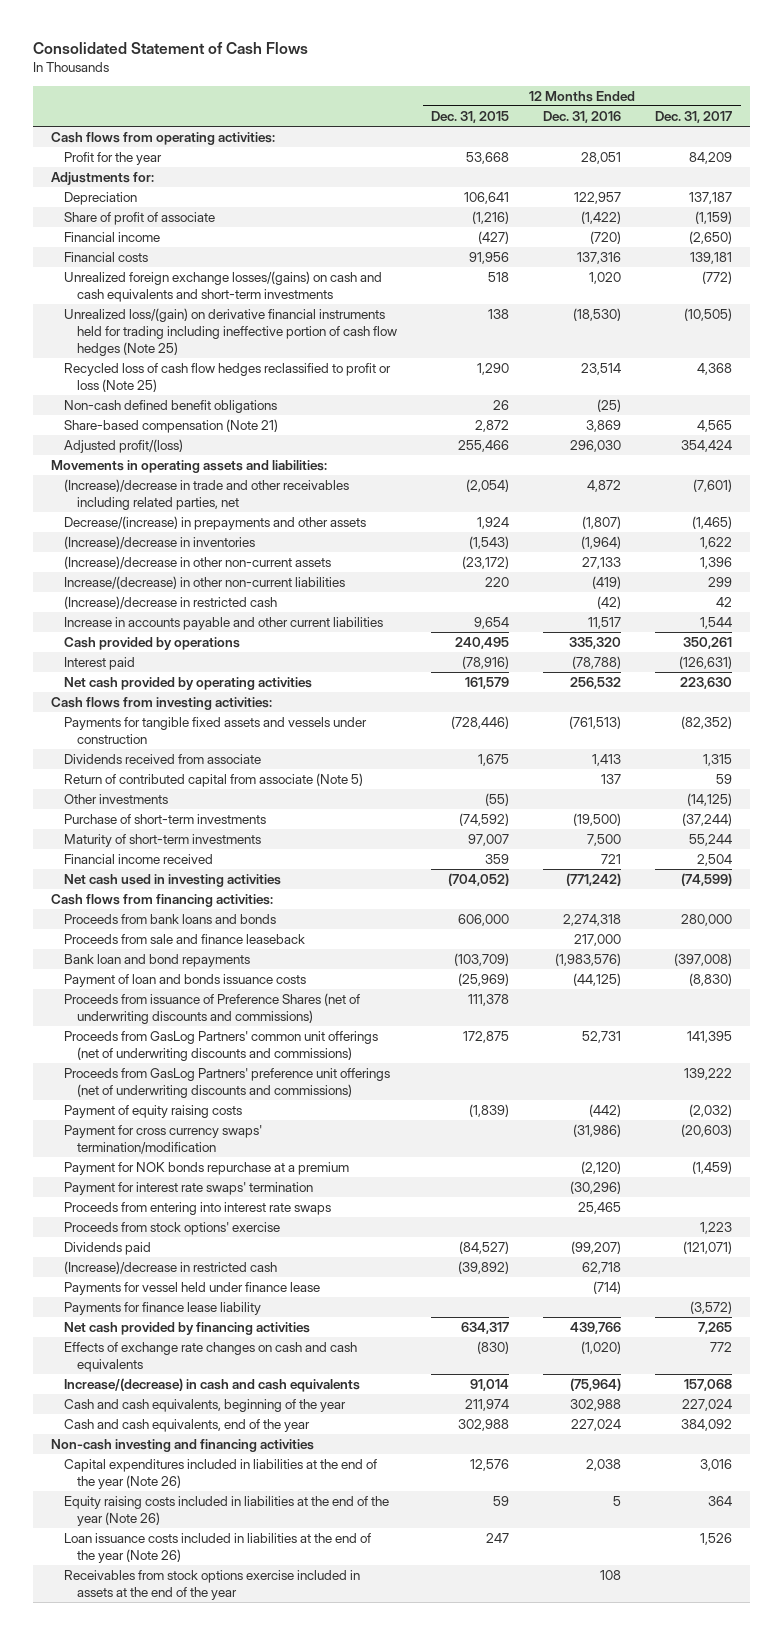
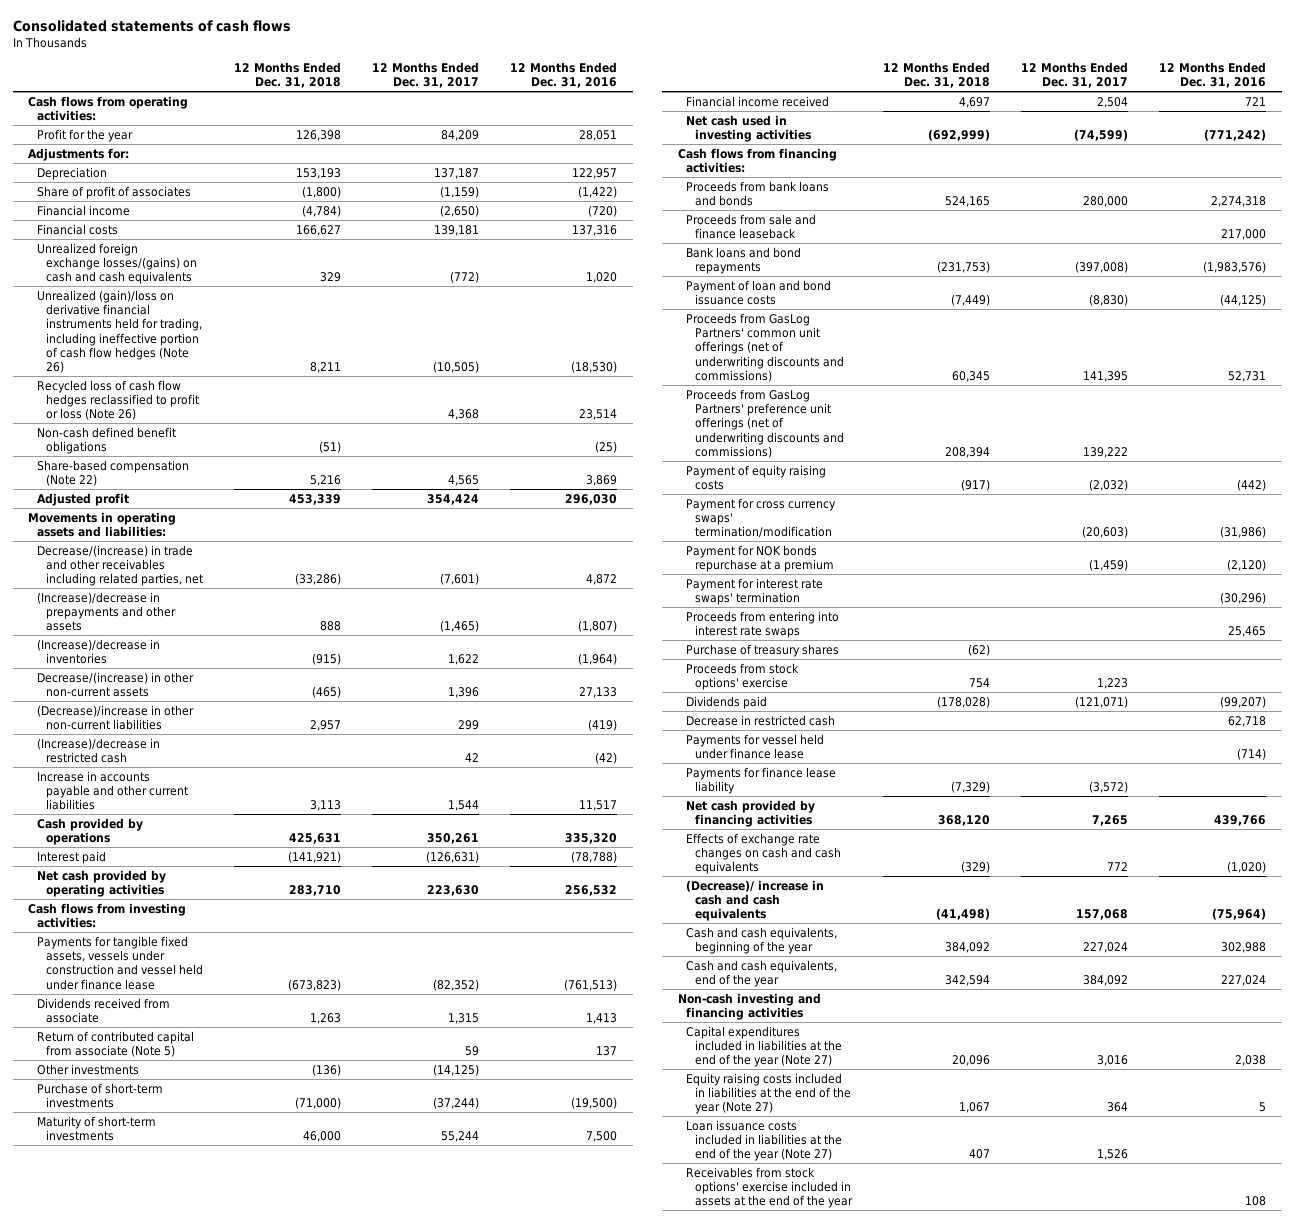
- Consolidated Statement of Cash Flows
+ Consolidated statements of cash flows
- | 12 Months Ended Dec. 31, 2015 | 12 Months Ended Dec. 31, 2016 | 12 Months Ended Dec. 31, 2017
+ | 12 Months Ended Dec. 31, 2018 | 12 Months Ended Dec. 31, 2017 | 12 Months Ended Dec. 31, 2016
- Share of profit of associate | (1,216) | (1,422) | (1,159)
+ Share of profit of associates | (1,800) | (1,159) | (1,422)
- Unrealized foreign exchange losses/(gains) on cash and cash equivalents and short-term investments | 518 | 1,020 | (772)
- Unrealized loss/(gain) on derivative financial instruments held for trading including ineffective portion of cash flow hedges (Note 25) | 138 | (18,530) | (10,505)
- Recycled loss of cash flow hedges reclassified to profit or loss (Note 25) | 1,290 | 23,514 | 4,368
+ Unrealized foreign exchange losses/(gains) on cash and cash equivalents | 329 | (772) | 1,020
+ Unrealized (gain)/loss on derivative financial instruments held for trading, including ineffective portion of cash flow hedges (Note 26) | 8,211 | (10,505) | (18,530)
+ Recycled loss of cash flow hedges reclassified to profit or loss (Note 26) | | 4,368 | 23,514
- Share-based compensation (Note 21) | 2,872 | 3,869 | 4,565
- Adjusted profit/(loss) | 255,466 | 296,030 | 354,424
+ Share-based compensation (Note 22) | 5,216 | 4,565 | 3,869
+ Adjusted profit | 453,339 | 354,424 | 296,030
- (Increase)/decrease in trade and other receivables including related parties, net | (2,054) | 4,872 | (7,601)
- Decrease/(increase) in prepayments and other assets | 1,924 | (1,807) | (1,465)
+ Decrease/(increase) in trade and other receivables including related parties, net | (33,286) | (7,601) | 4,872
+ (Increase)/decrease in prepayments and other assets | 888 | (1,465) | (1,807)
- (Increase)/decrease in other non-current assets | (23,172) | 27,133 | 1,396
- Increase/(decrease) in other non-current liabilities | 220 | (419) | 299
+ Decrease/(increase) in other non-current assets | (465) | 1,396 | 27,133
+ (Decrease)/increase in other non-current liabilities | 2,957 | 299 | (419)
- Payments for tangible fixed assets and vessels under construction | (728,446) | (761,513) | (82,352)
+ Payments for tangible fixed assets, vessels under construction and vessel held under finance lease | (673,823) | (82,352) | (761,513)
- Bank loan and bond repayments | (103,709) | (1,983,576) | (397,008)
- Payment of loan and bonds issuance costs | (25,969) | (44,125) | (8,830)
- Proceeds from issuance of Preference Shares (net of underwriting discounts and commissions) | 111,378 | |
+ Bank loans and bond repayments | (231,753) | (397,008) | (1,983,576)
+ Payment of loan and bond issuance costs | (7,449) | (8,830) | (44,125)
+ Purchase of treasury shares | (62) | |
- (Increase)/decrease in restricted cash | (39,892) | 62,718 |
+ Decrease in restricted cash | | | 62,718
- Increase/(decrease) in cash and cash equivalents | 91,014 | (75,964) | 157,068
+ (Decrease)/ increase in cash and cash equivalents | (41,498) | 157,068 | (75,964)
- Capital expenditures included in liabilities at the end of the year (Note 26) | 12,576 | 2,038 | 3,016
- Equity raising costs included in liabilities at the end of the year (Note 26) | 59 | 5 | 364
- Loan issuance costs included in liabilities at the end of the year (Note 26) | 247 | | 1,526
- Receivables from stock options exercise included in assets at the end of the year | | 108 |
+ Capital expenditures included in liabilities at the end of the year (Note 27) | 20,096 | 3,016 | 2,038
+ Equity raising costs included in liabilities at the end of the year (Note 27) | 1,067 | 364 | 5
+ Loan issuance costs included in liabilities at the end of the year (Note 27) | 407 | 1,526 |
+ Receivables from stock options' exercise included in assets at the end of the year | | | 108

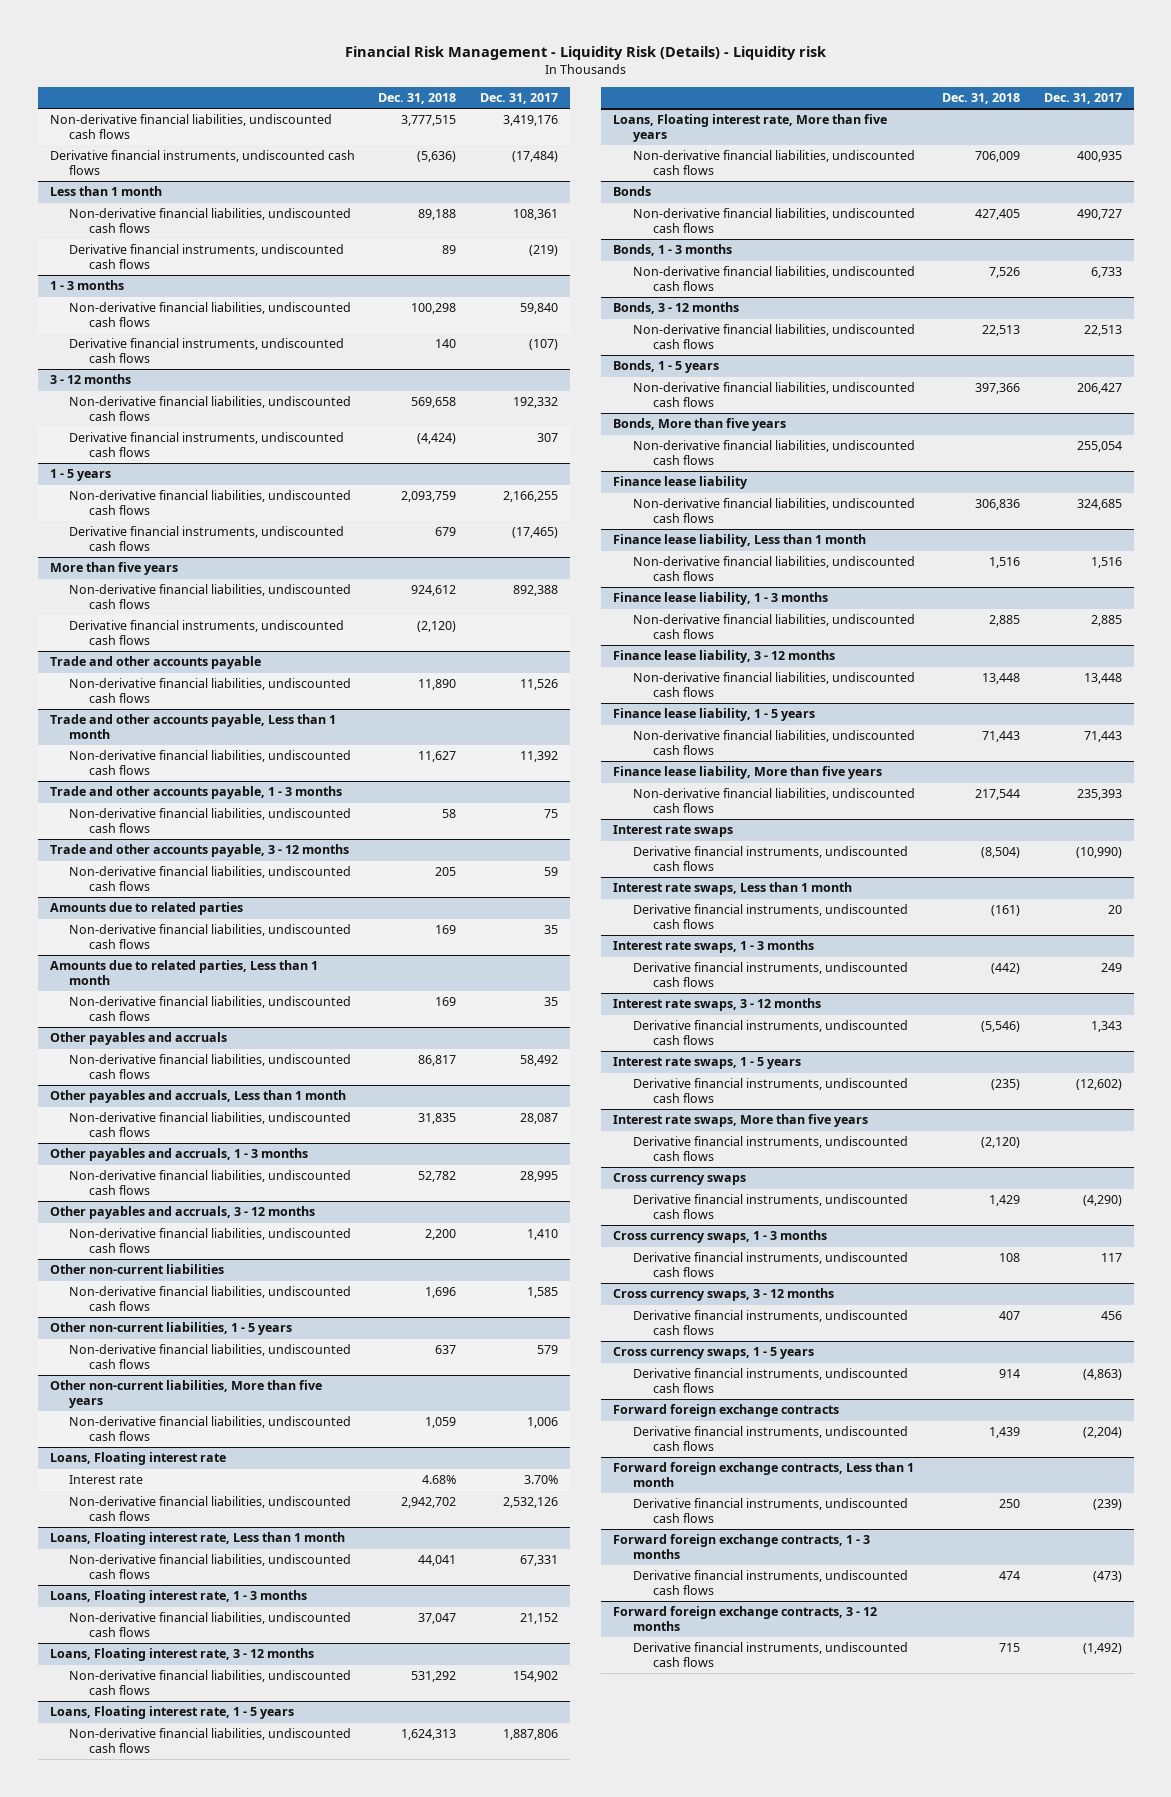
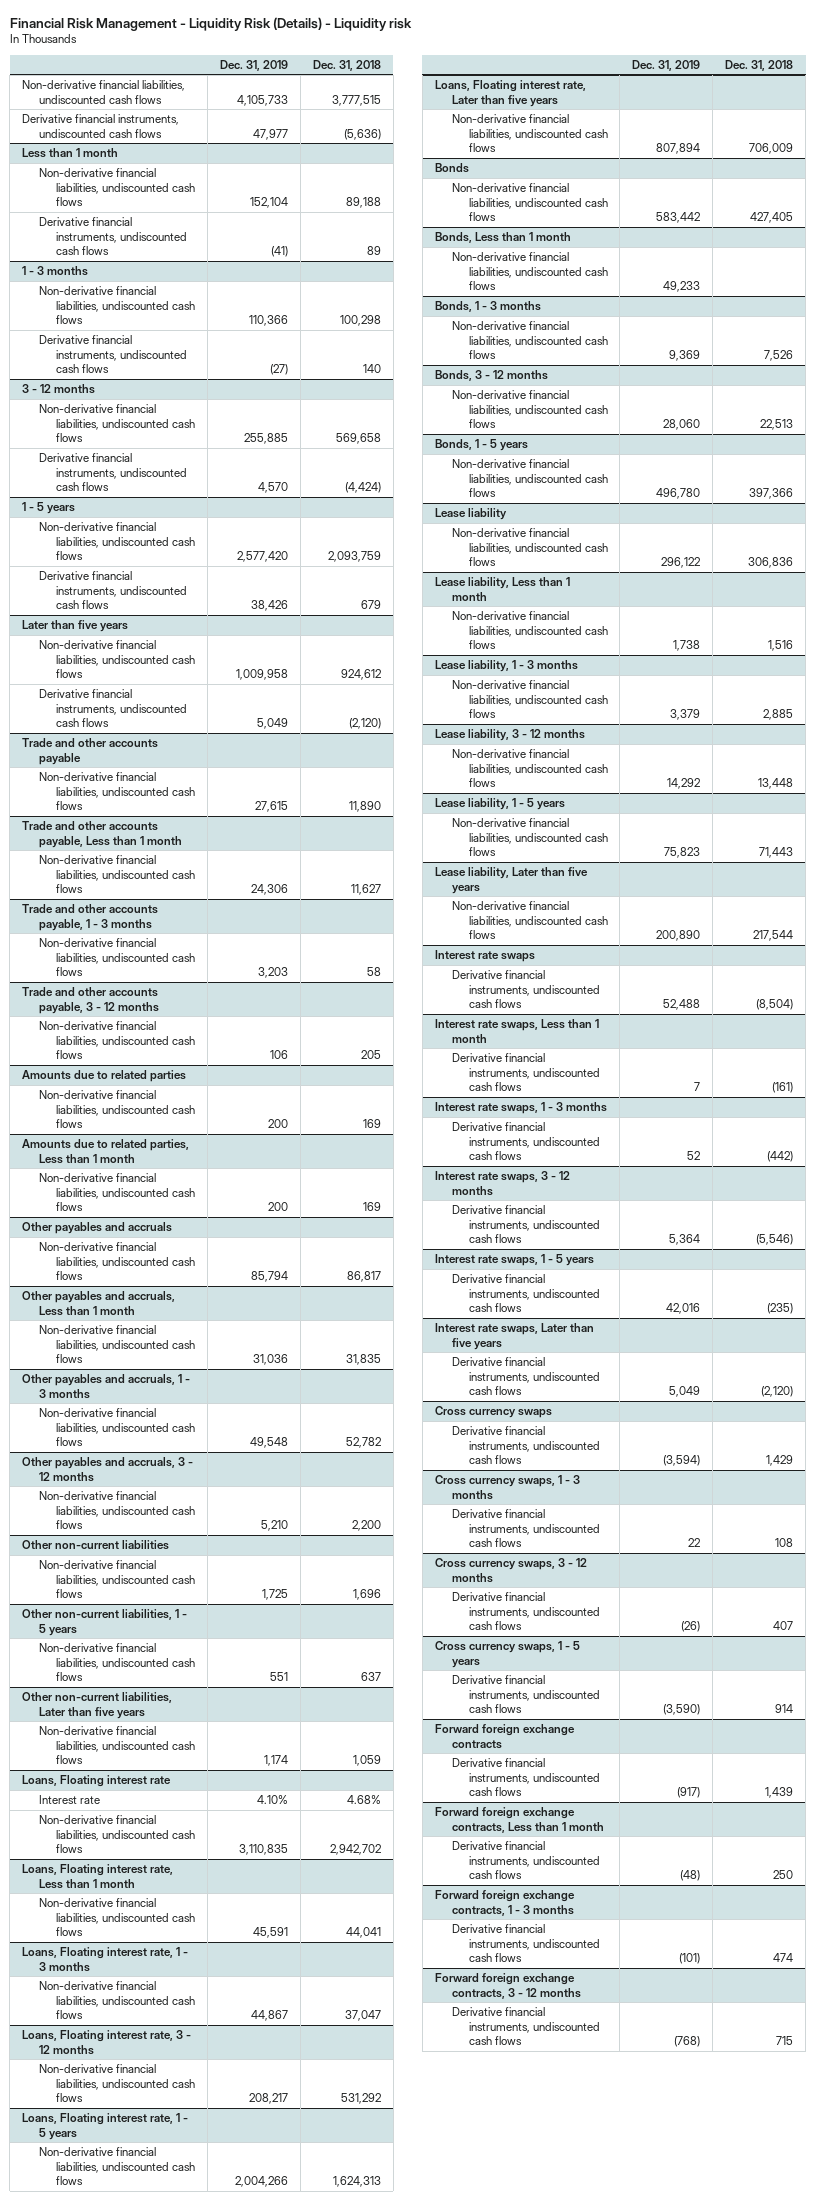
- | Dec. 31, 2018 | Dec. 31, 2017
+ | Dec. 31, 2019 | Dec. 31, 2018
- More than five years
+ Later than five years
- Other non-current liabilities, More than five years
+ Other non-current liabilities, Later than five years
- Loans, Floating interest rate, More than five years
+ Loans, Floating interest rate, Later than five years
+ Bonds, Less than 1 month
+ Non-derivative financial liabilities, undiscounted cash flows | 49,233 |
- Bonds, More than five years
- Non-derivative financial liabilities, undiscounted cash flows | | 255,054
- Finance lease liability
+ Lease liability
- Finance lease liability, Less than 1 month
+ Lease liability, Less than 1 month
- Finance lease liability, 1 - 3 months
+ Lease liability, 1 - 3 months
- Finance lease liability, 3 - 12 months
+ Lease liability, 3 - 12 months
- Finance lease liability, 1 - 5 years
+ Lease liability, 1 - 5 years
- Finance lease liability, More than five years
+ Lease liability, Later than five years
- Interest rate swaps, More than five years
+ Interest rate swaps, Later than five years

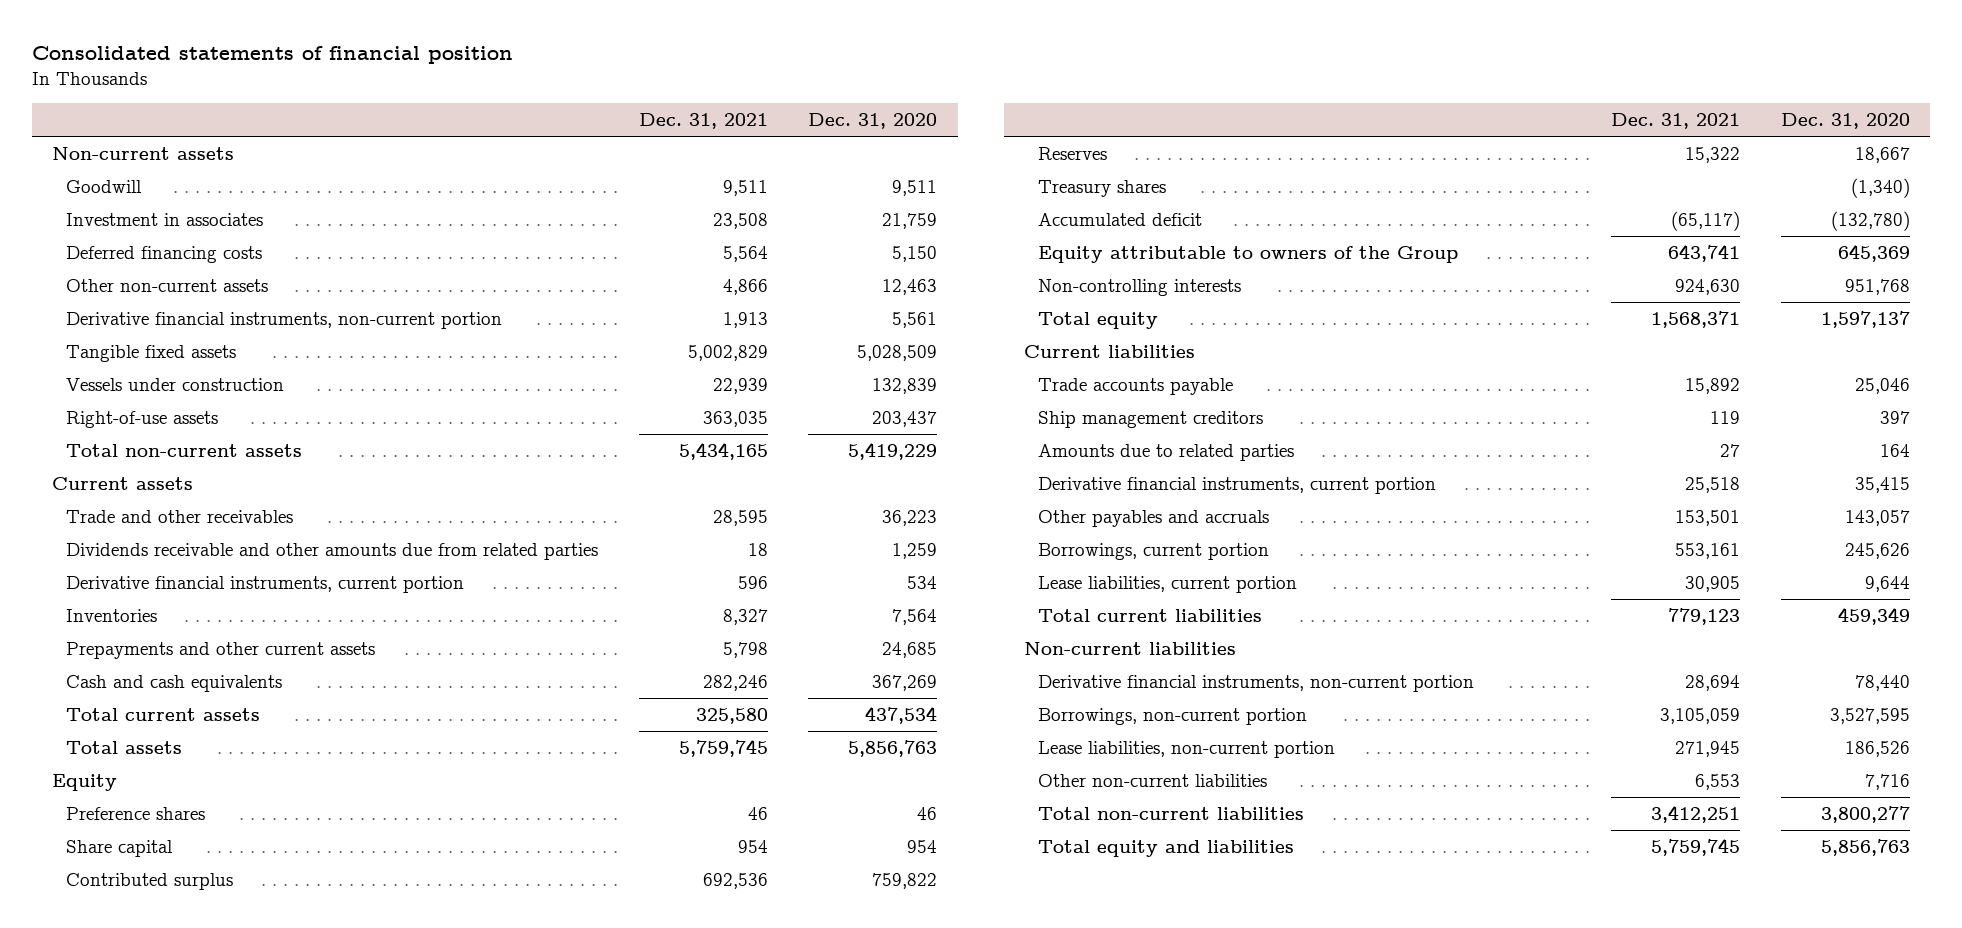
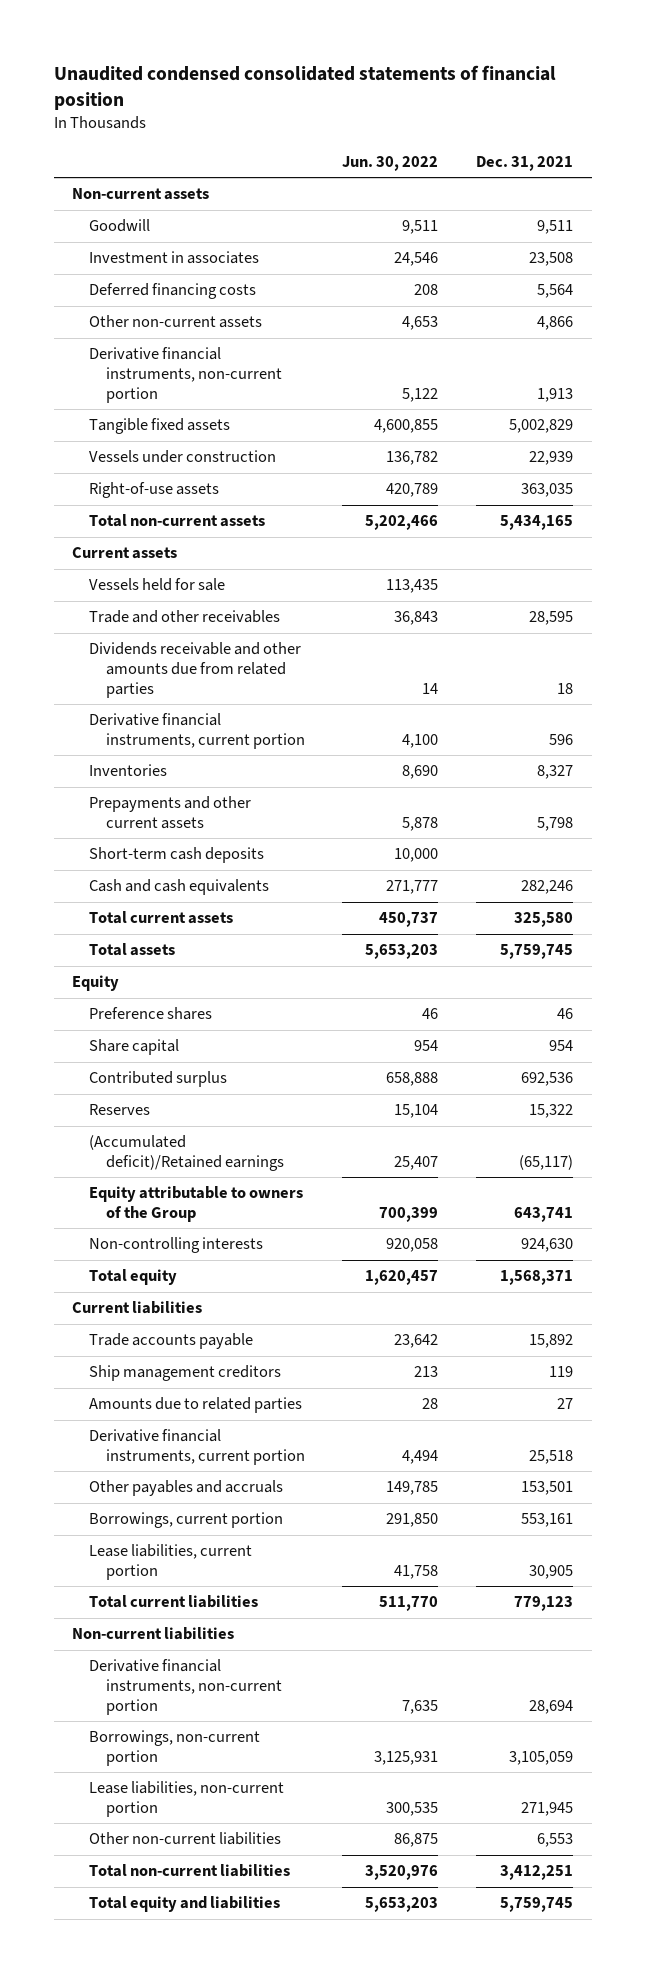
- Consolidated statements of financial position
+ Unaudited condensed consolidated statements of financial position
- | Dec. 31, 2021 | Dec. 31, 2020
+ | Jun. 30, 2022 | Dec. 31, 2021
+ Vessels held for sale | 113,435 |
+ Short-term cash deposits | 10,000 |
- Treasury shares | | (1,340)
- Accumulated deficit | (65,117) | (132,780)
+ (Accumulated deficit)/Retained earnings | 25,407 | (65,117)

